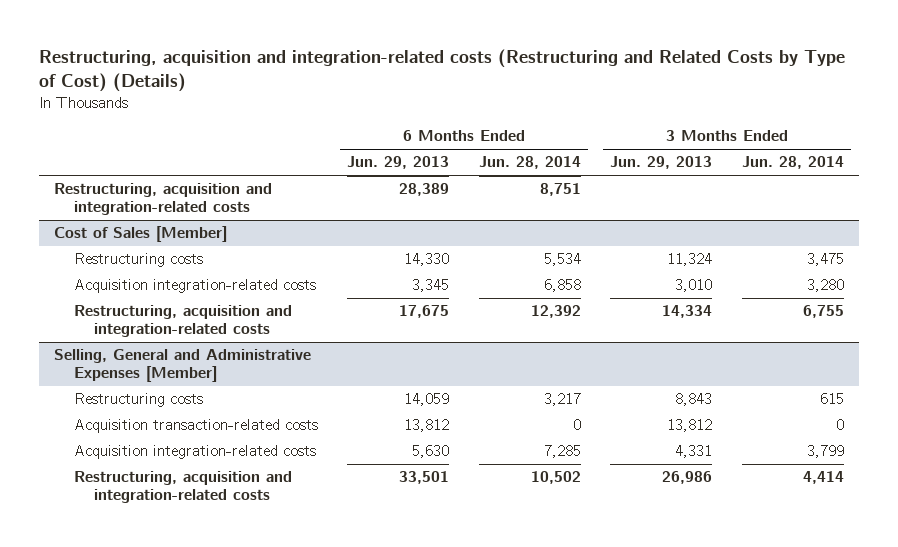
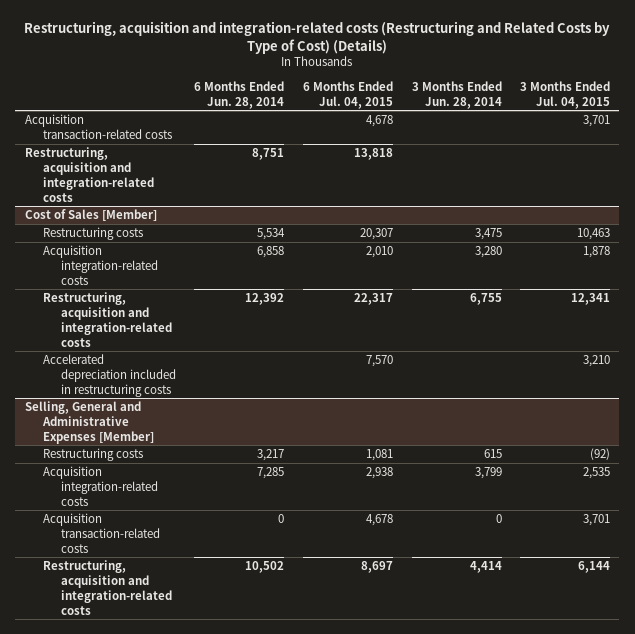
- | 6 Months Ended Jun. 29, 2013 | 6 Months Ended Jun. 28, 2014 | 3 Months Ended Jun. 29, 2013 | 3 Months Ended Jun. 28, 2014
+ | 6 Months Ended Jun. 28, 2014 | 6 Months Ended Jul. 04, 2015 | 3 Months Ended Jun. 28, 2014 | 3 Months Ended Jul. 04, 2015
+ Acquisition transaction-related costs | | 4,678 | | 3,701
@ Cost of Sales [Member]
+ Accelerated depreciation included in restructuring costs | | 7,570 | | 3,210
@ Selling, General and Administrative Expenses [Member]
moved down: Acquisition transaction-related costs | 0 | 4,678 | 0 | 3,701

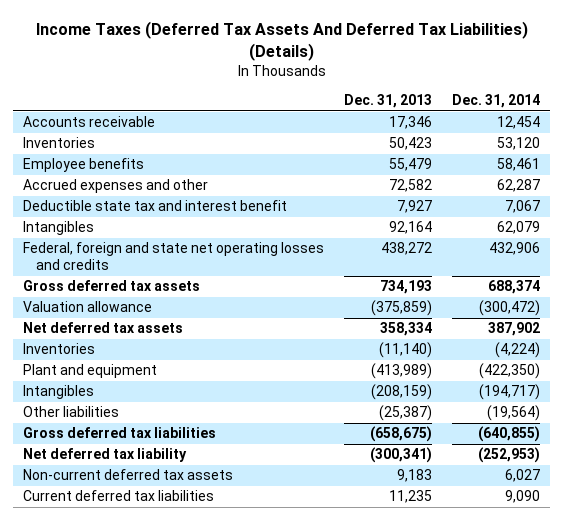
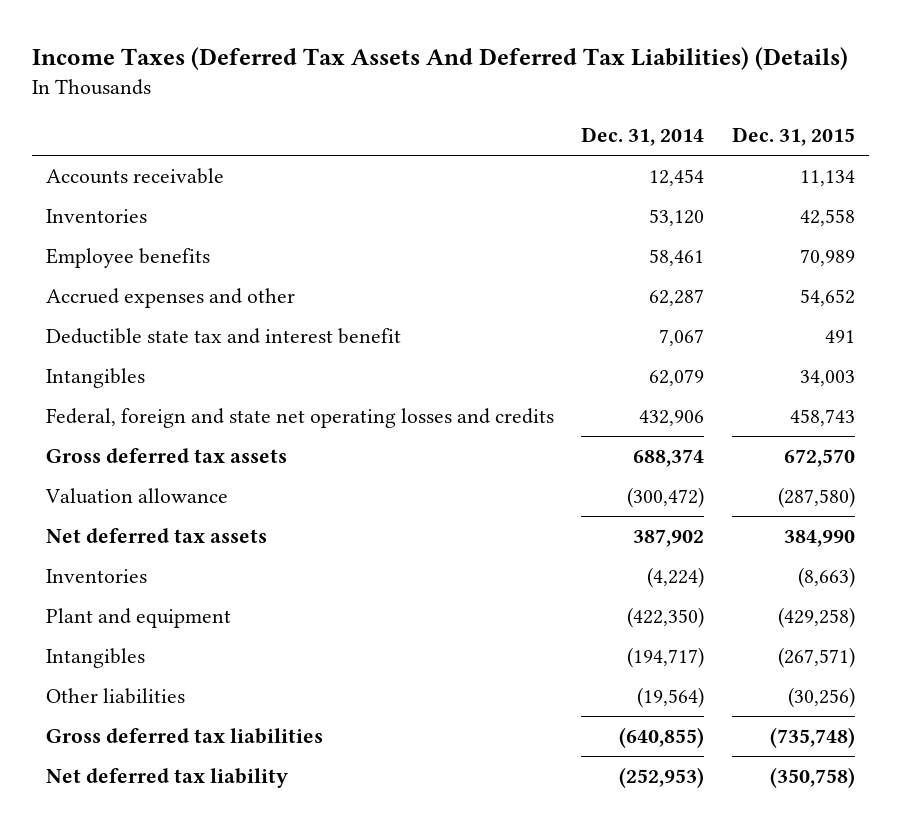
- | Dec. 31, 2013 | Dec. 31, 2014
+ | Dec. 31, 2014 | Dec. 31, 2015
- Non-current deferred tax assets | 9,183 | 6,027
- Current deferred tax liabilities | 11,235 | 9,090

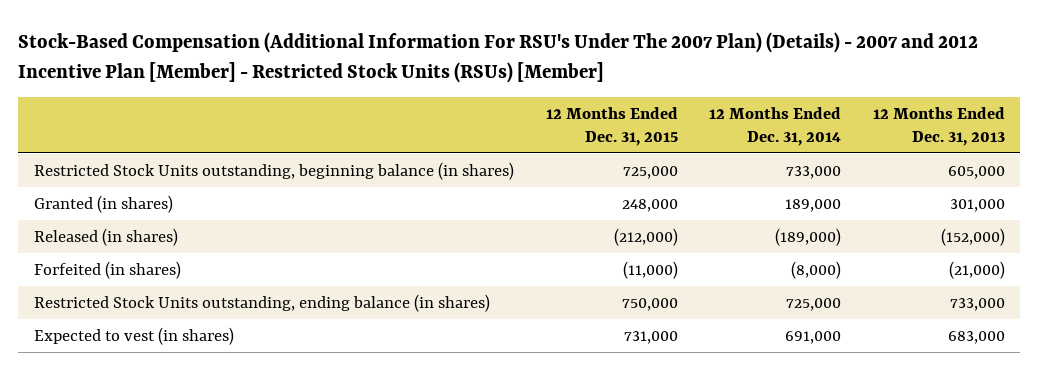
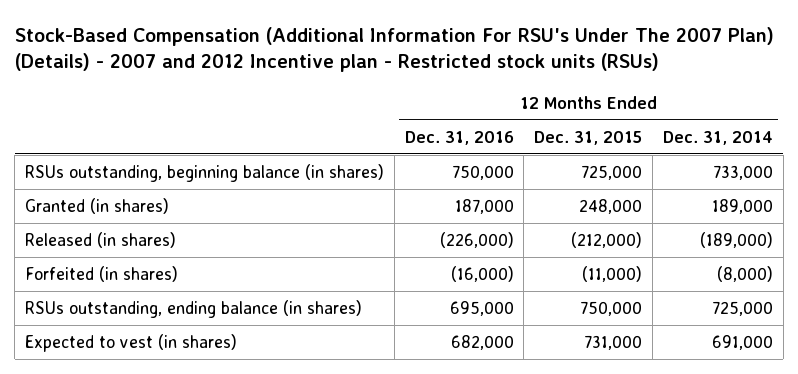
- Stock-Based Compensation (Additional Information For RSU's Under The 2007 Plan) (Details) - 2007 and 2012 Incentive Plan [Member] - Restricted Stock Units (RSUs) [Member]
+ Stock-Based Compensation (Additional Information For RSU's Under The 2007 Plan) (Details) - 2007 and 2012 Incentive plan - Restricted stock units (RSUs)
- | 12 Months Ended Dec. 31, 2015 | 12 Months Ended Dec. 31, 2014 | 12 Months Ended Dec. 31, 2013
+ | 12 Months Ended Dec. 31, 2016 | 12 Months Ended Dec. 31, 2015 | 12 Months Ended Dec. 31, 2014
- Restricted Stock Units outstanding, beginning balance (in shares) | 725,000 | 733,000 | 605,000
+ RSUs outstanding, beginning balance (in shares) | 750,000 | 725,000 | 733,000
- Restricted Stock Units outstanding, ending balance (in shares) | 750,000 | 725,000 | 733,000
+ RSUs outstanding, ending balance (in shares) | 695,000 | 750,000 | 725,000

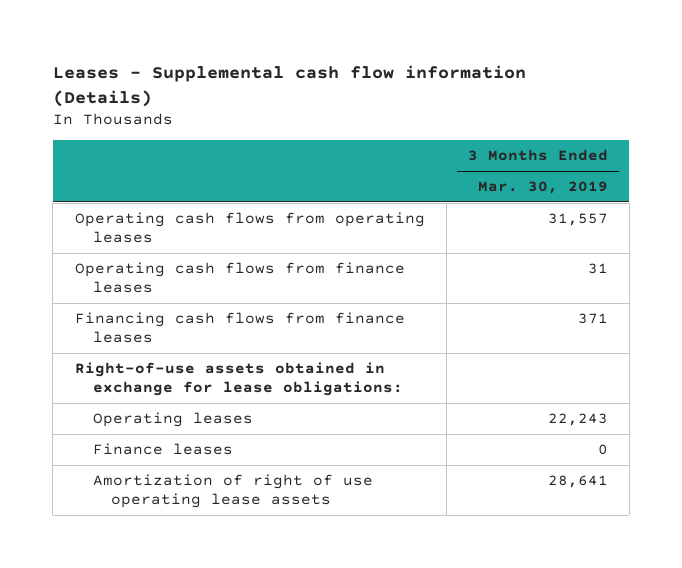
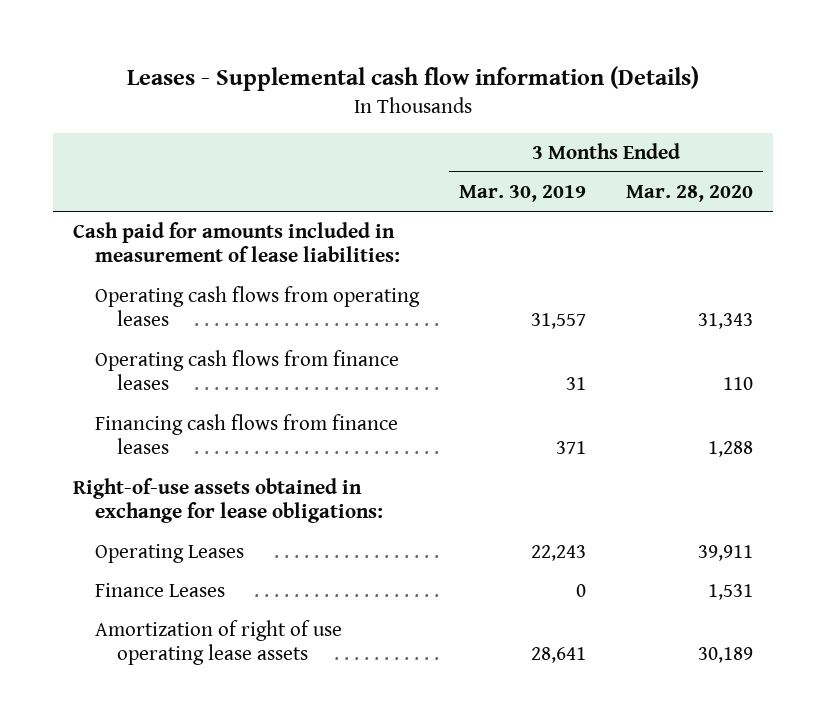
- | 3 Months Ended Mar. 30, 2019
+ | 3 Months Ended Mar. 30, 2019 | 3 Months Ended Mar. 28, 2020
+ Cash paid for amounts included in measurement of lease liabilities:
- Operating leases | 22,243
- Finance leases | 0
+ Operating Leases | 22,243 | 39,911
+ Finance Leases | 0 | 1,531

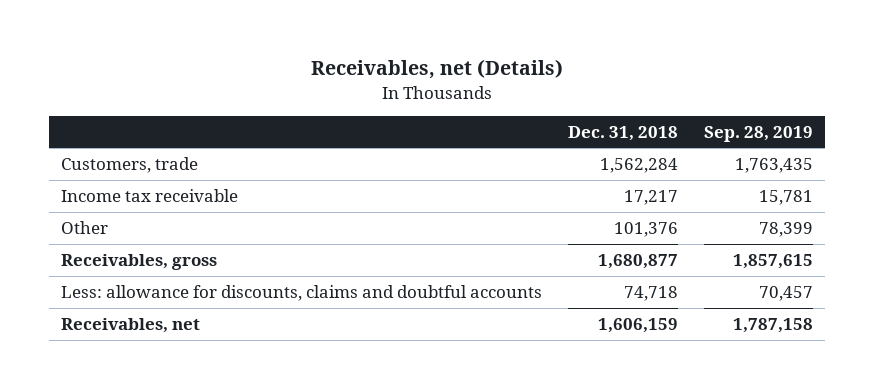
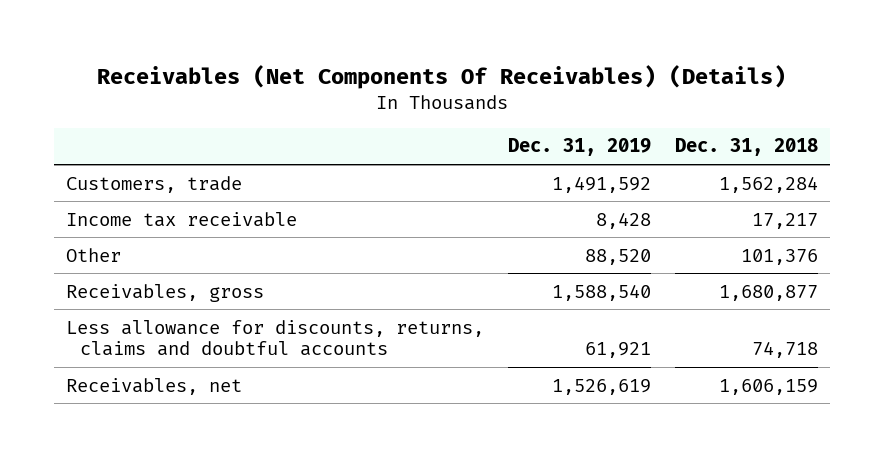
- Receivables, net (Details)
+ Receivables (Net Components Of Receivables) (Details)
- | Dec. 31, 2018 | Sep. 28, 2019
+ | Dec. 31, 2019 | Dec. 31, 2018
- Less: allowance for discounts, claims and doubtful accounts | 74,718 | 70,457
+ Less allowance for discounts, returns, claims and doubtful accounts | 61,921 | 74,718

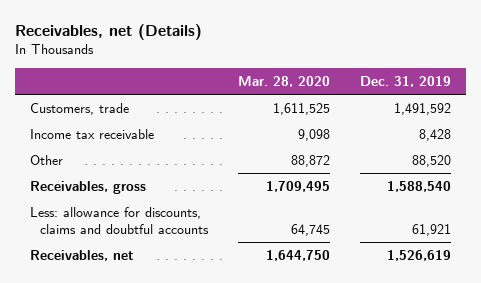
- Receivables (Net Components Of Receivables) (Details)
+ Receivables, net (Details)
- | Dec. 31, 2019 | Dec. 31, 2018
+ | Mar. 28, 2020 | Dec. 31, 2019
- Less allowance for discounts, returns, claims and doubtful accounts | 61,921 | 74,718
+ Less: allowance for discounts, claims and doubtful accounts | 64,745 | 61,921

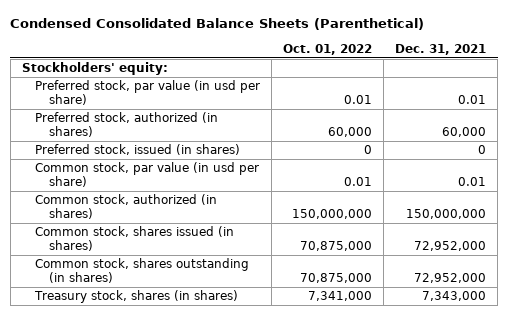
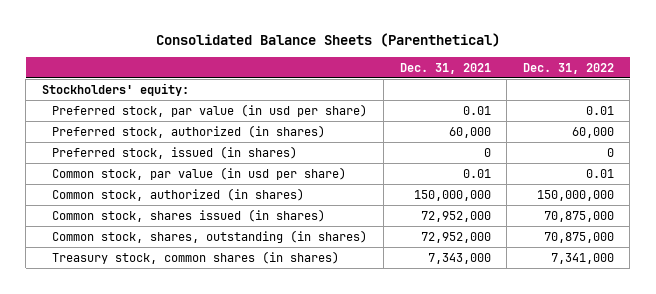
- Condensed Consolidated Balance Sheets (Parenthetical)
+ Consolidated Balance Sheets (Parenthetical)
- | Oct. 01, 2022 | Dec. 31, 2021
+ | Dec. 31, 2021 | Dec. 31, 2022
- Common stock, shares outstanding (in shares) | 70,875,000 | 72,952,000
- Treasury stock, shares (in shares) | 7,341,000 | 7,343,000
+ Common stock, shares, outstanding (in shares) | 72,952,000 | 70,875,000
+ Treasury stock, common shares (in shares) | 7,343,000 | 7,341,000

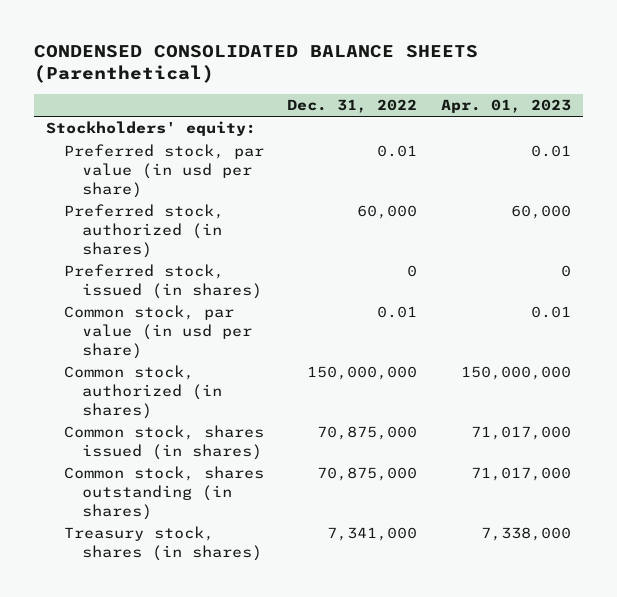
- Consolidated Balance Sheets (Parenthetical)
+ CONDENSED CONSOLIDATED BALANCE SHEETS (Parenthetical)
- | Dec. 31, 2021 | Dec. 31, 2022
+ | Dec. 31, 2022 | Apr. 01, 2023
- Common stock, shares, outstanding (in shares) | 72,952,000 | 70,875,000
- Treasury stock, common shares (in shares) | 7,343,000 | 7,341,000
+ Common stock, shares outstanding (in shares) | 70,875,000 | 71,017,000
+ Treasury stock, shares (in shares) | 7,341,000 | 7,338,000

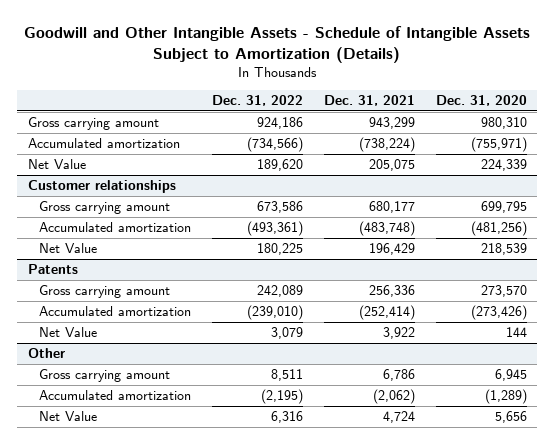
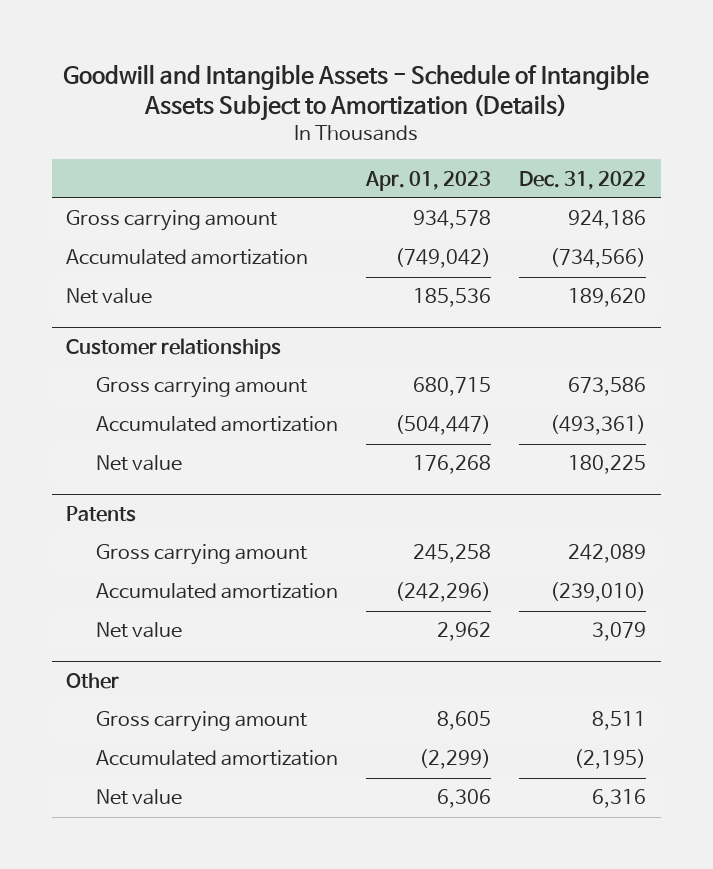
- Goodwill and Other Intangible Assets - Schedule of Intangible Assets Subject to Amortization (Details)
+ Goodwill and Intangible Assets - Schedule of Intangible Assets Subject to Amortization (Details)
- | Dec. 31, 2022 | Dec. 31, 2021 | Dec. 31, 2020
+ | Apr. 01, 2023 | Dec. 31, 2022
- Net Value | 189,620 | 205,075 | 224,339
+ Net value | 185,536 | 189,620
@ Customer relationships
- Net Value | 180,225 | 196,429 | 218,539
+ Net value | 176,268 | 180,225
@ Patents
- Net Value | 3,079 | 3,922 | 144
+ Net value | 2,962 | 3,079
@ Other
- Net Value | 6,316 | 4,724 | 5,656
+ Net value | 6,306 | 6,316

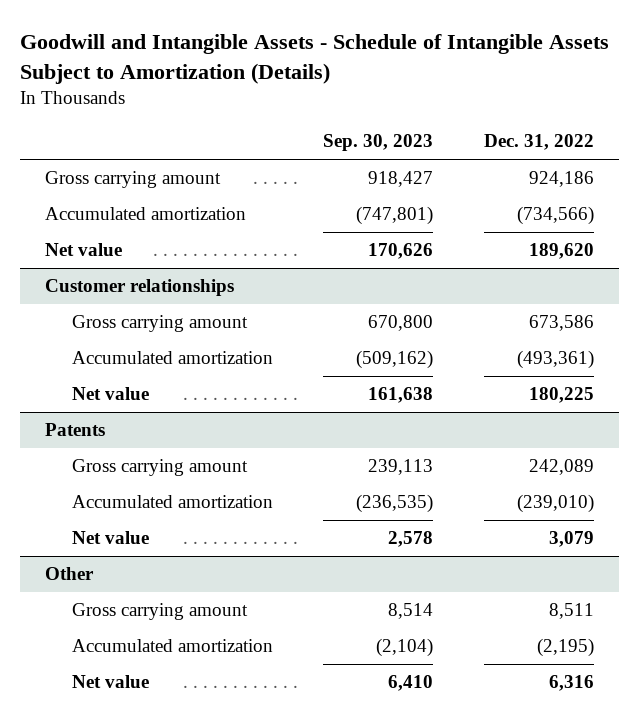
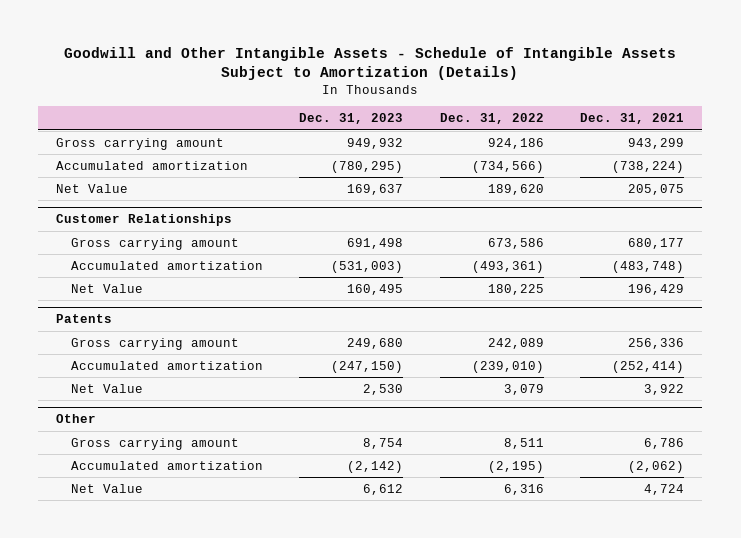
- Goodwill and Intangible Assets - Schedule of Intangible Assets Subject to Amortization (Details)
+ Goodwill and Other Intangible Assets - Schedule of Intangible Assets Subject to Amortization (Details)
- | Sep. 30, 2023 | Dec. 31, 2022
+ | Dec. 31, 2023 | Dec. 31, 2022 | Dec. 31, 2021
- Net value | 170,626 | 189,620
- Customer relationships
+ Net Value | 169,637 | 189,620 | 205,075
+ Customer Relationships
- Net value | 161,638 | 180,225
+ Net Value | 160,495 | 180,225 | 196,429
@ Patents
- Net value | 2,578 | 3,079
+ Net Value | 2,530 | 3,079 | 3,922
@ Other
- Net value | 6,410 | 6,316
+ Net Value | 6,612 | 6,316 | 4,724

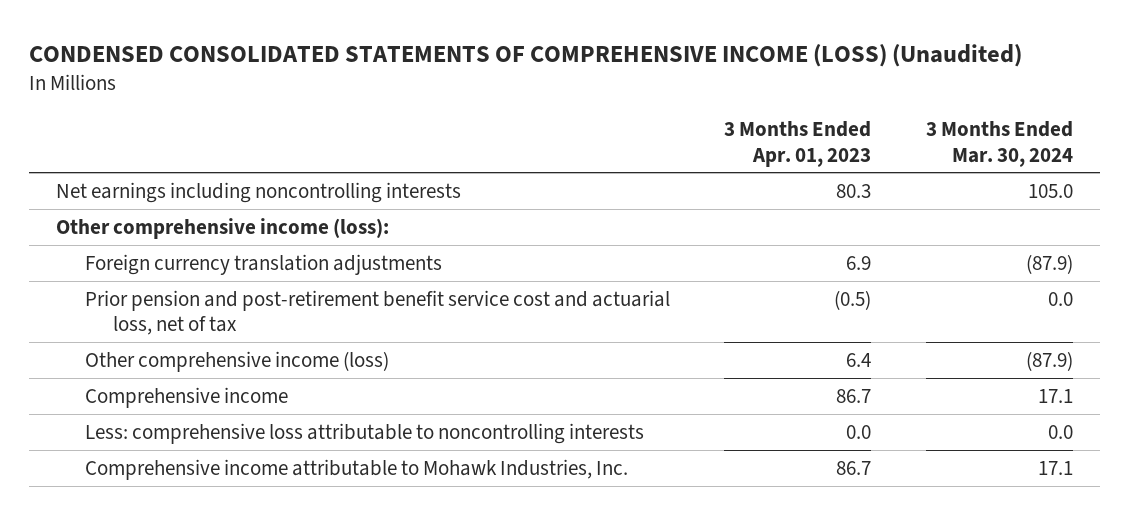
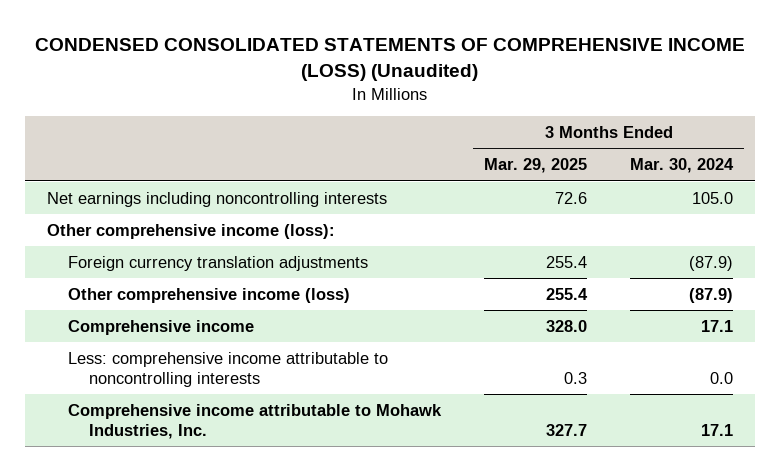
- | 3 Months Ended Apr. 01, 2023 | 3 Months Ended Mar. 30, 2024
+ | 3 Months Ended Mar. 29, 2025 | 3 Months Ended Mar. 30, 2024
- Prior pension and post-retirement benefit service cost and actuarial loss, net of tax | (0.5) | 0.0
- Less: comprehensive loss attributable to noncontrolling interests | 0.0 | 0.0
+ Less: comprehensive income attributable to noncontrolling interests | 0.3 | 0.0

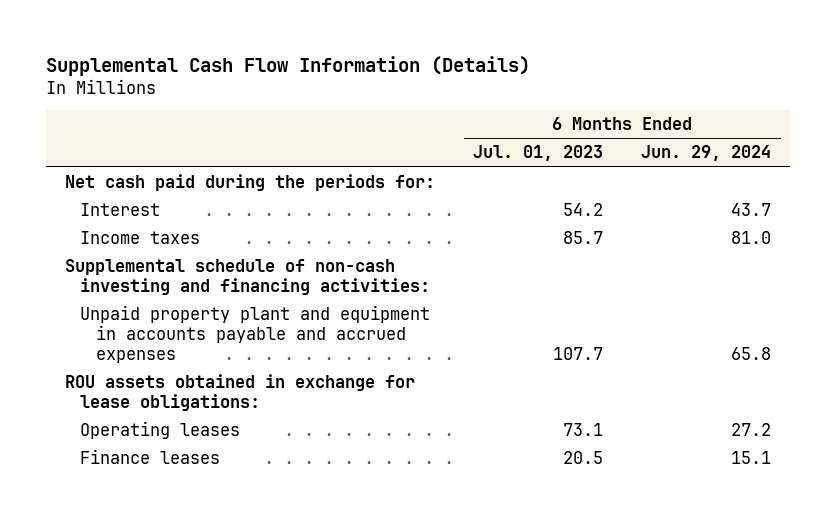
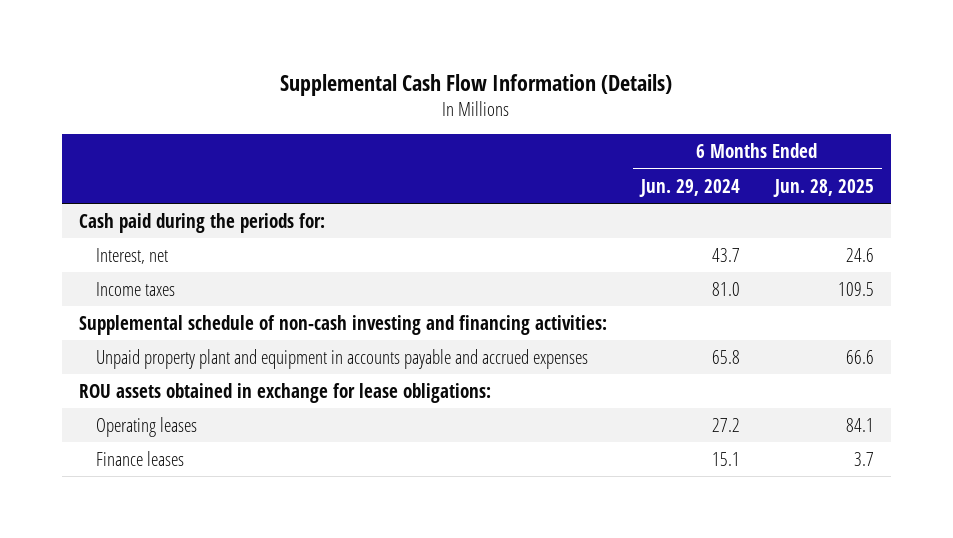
- | 6 Months Ended Jul. 01, 2023 | 6 Months Ended Jun. 29, 2024
+ | 6 Months Ended Jun. 29, 2024 | 6 Months Ended Jun. 28, 2025
- Net cash paid during the periods for:
- Interest | 54.2 | 43.7
+ Cash paid during the periods for:
+ Interest, net | 43.7 | 24.6

